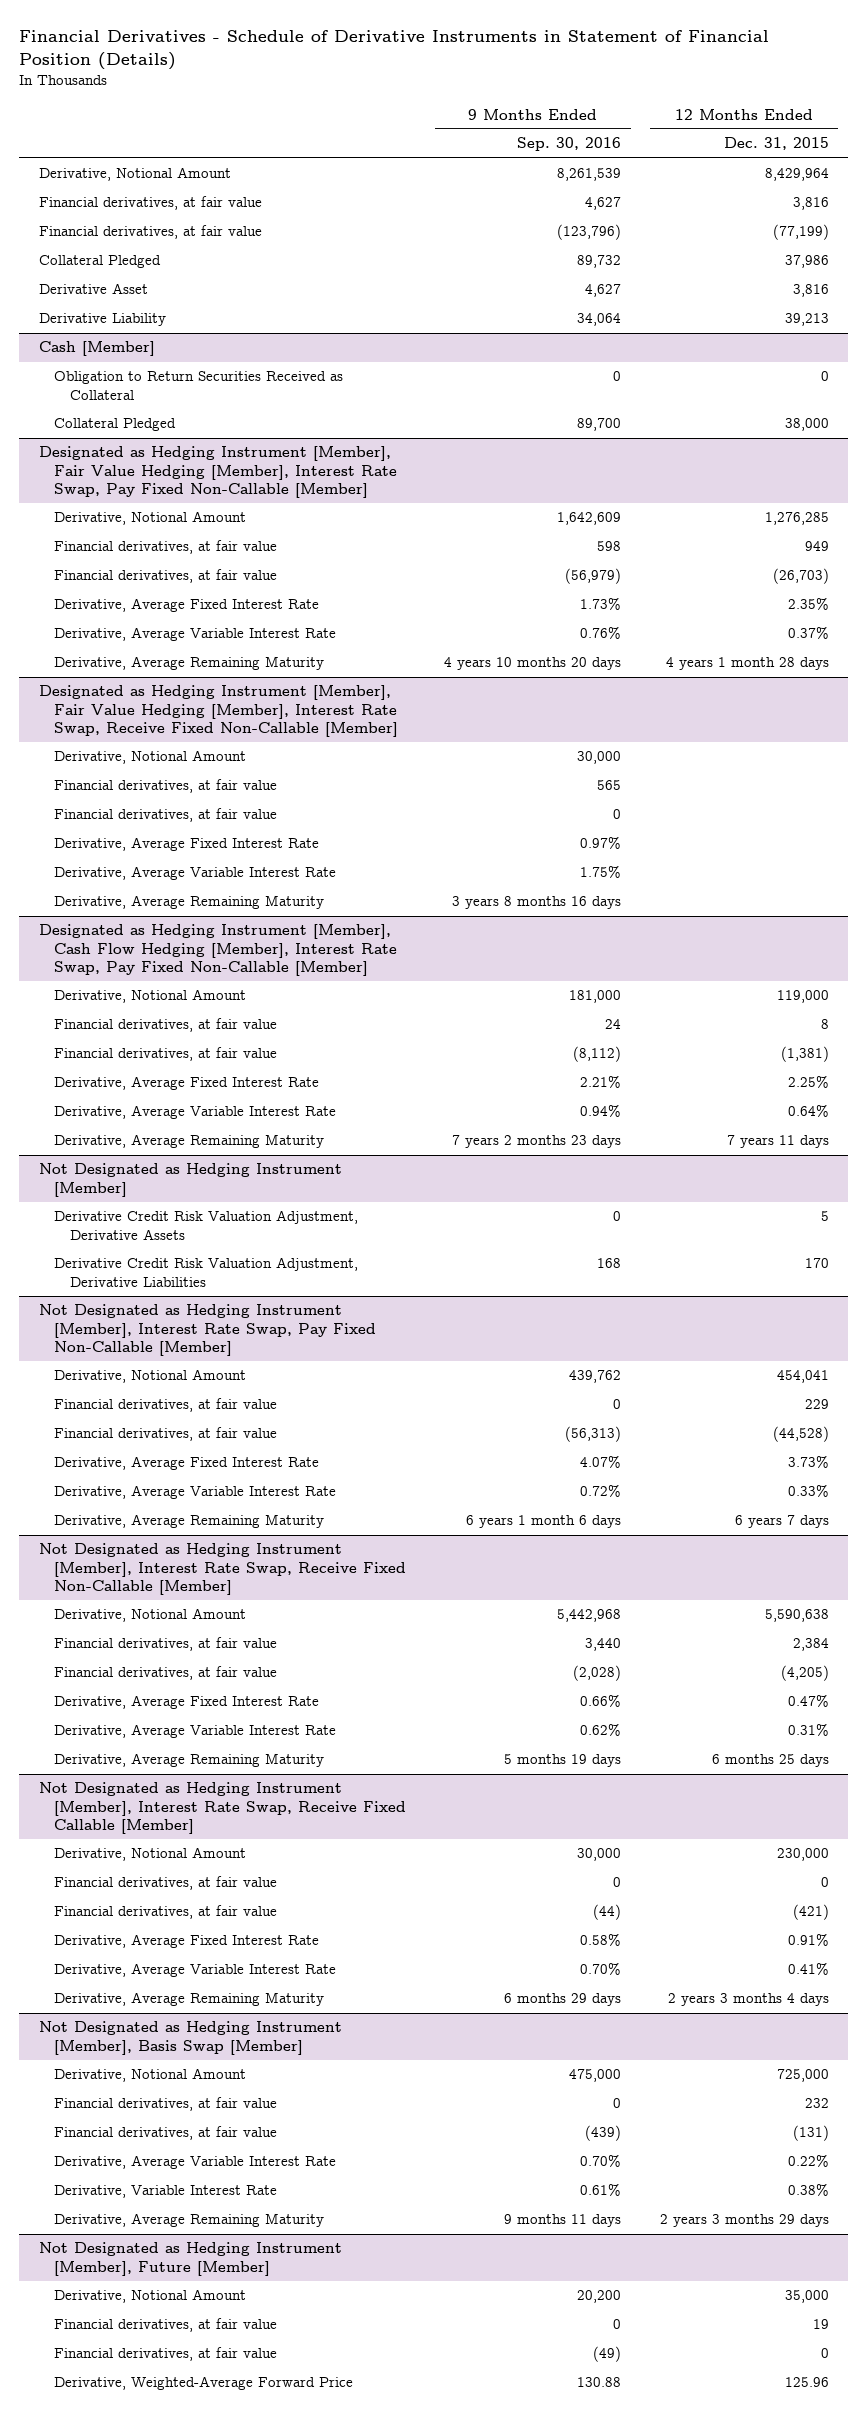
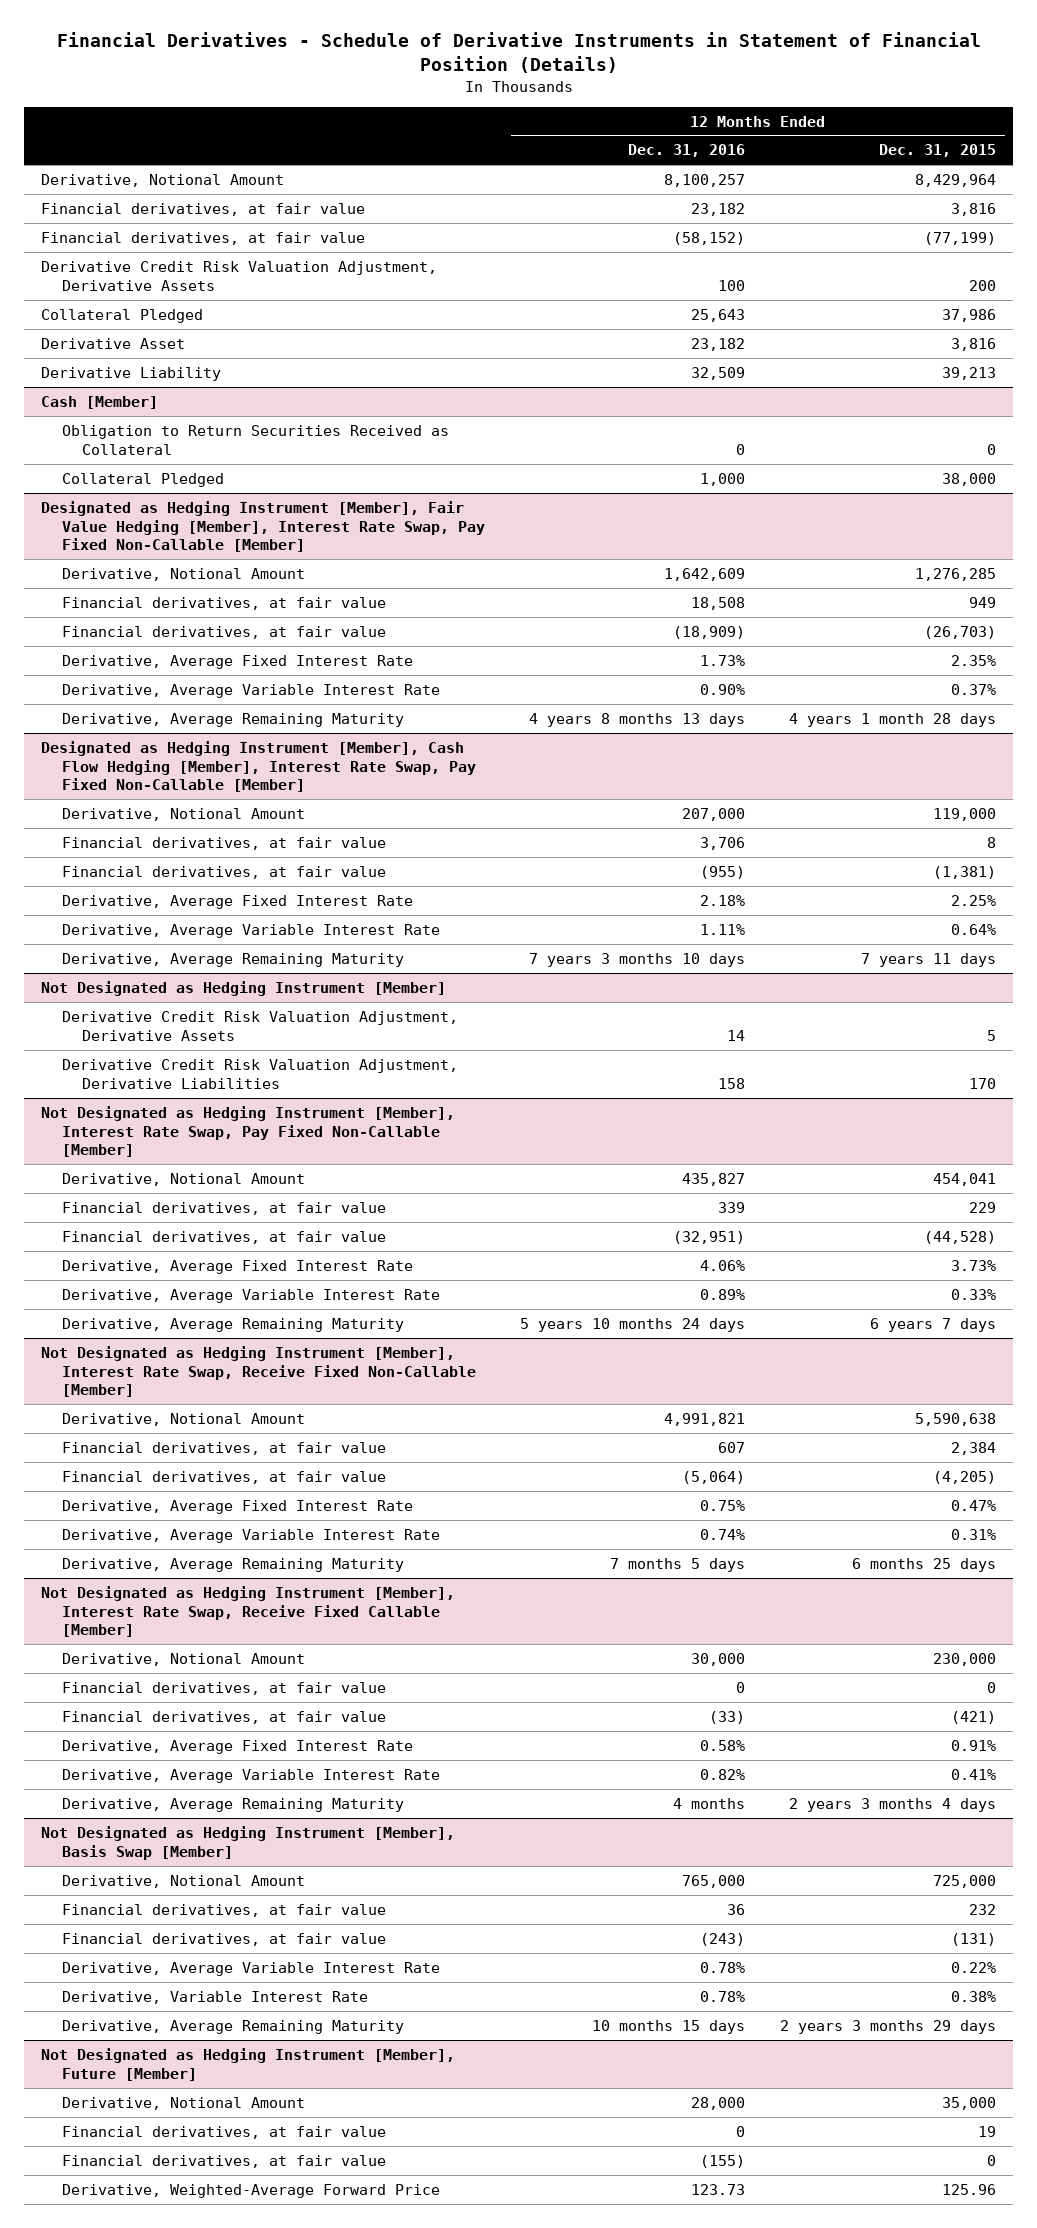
- | 9 Months Ended Sep. 30, 2016 | 12 Months Ended Dec. 31, 2015
+ | 12 Months Ended Dec. 31, 2016 | 12 Months Ended Dec. 31, 2015
+ Derivative Credit Risk Valuation Adjustment, Derivative Assets | 100 | 200
- Designated as Hedging Instrument [Member], Fair Value Hedging [Member], Interest Rate Swap, Receive Fixed Non-Callable [Member]
- Derivative, Notional Amount | 30,000 |
- Financial derivatives, at fair value | 565 |
- Financial derivatives, at fair value | 0 |
- Derivative, Average Fixed Interest Rate | 0.97% |
- Derivative, Average Variable Interest Rate | 1.75% |
- Derivative, Average Remaining Maturity | 3 years 8 months 16 days |

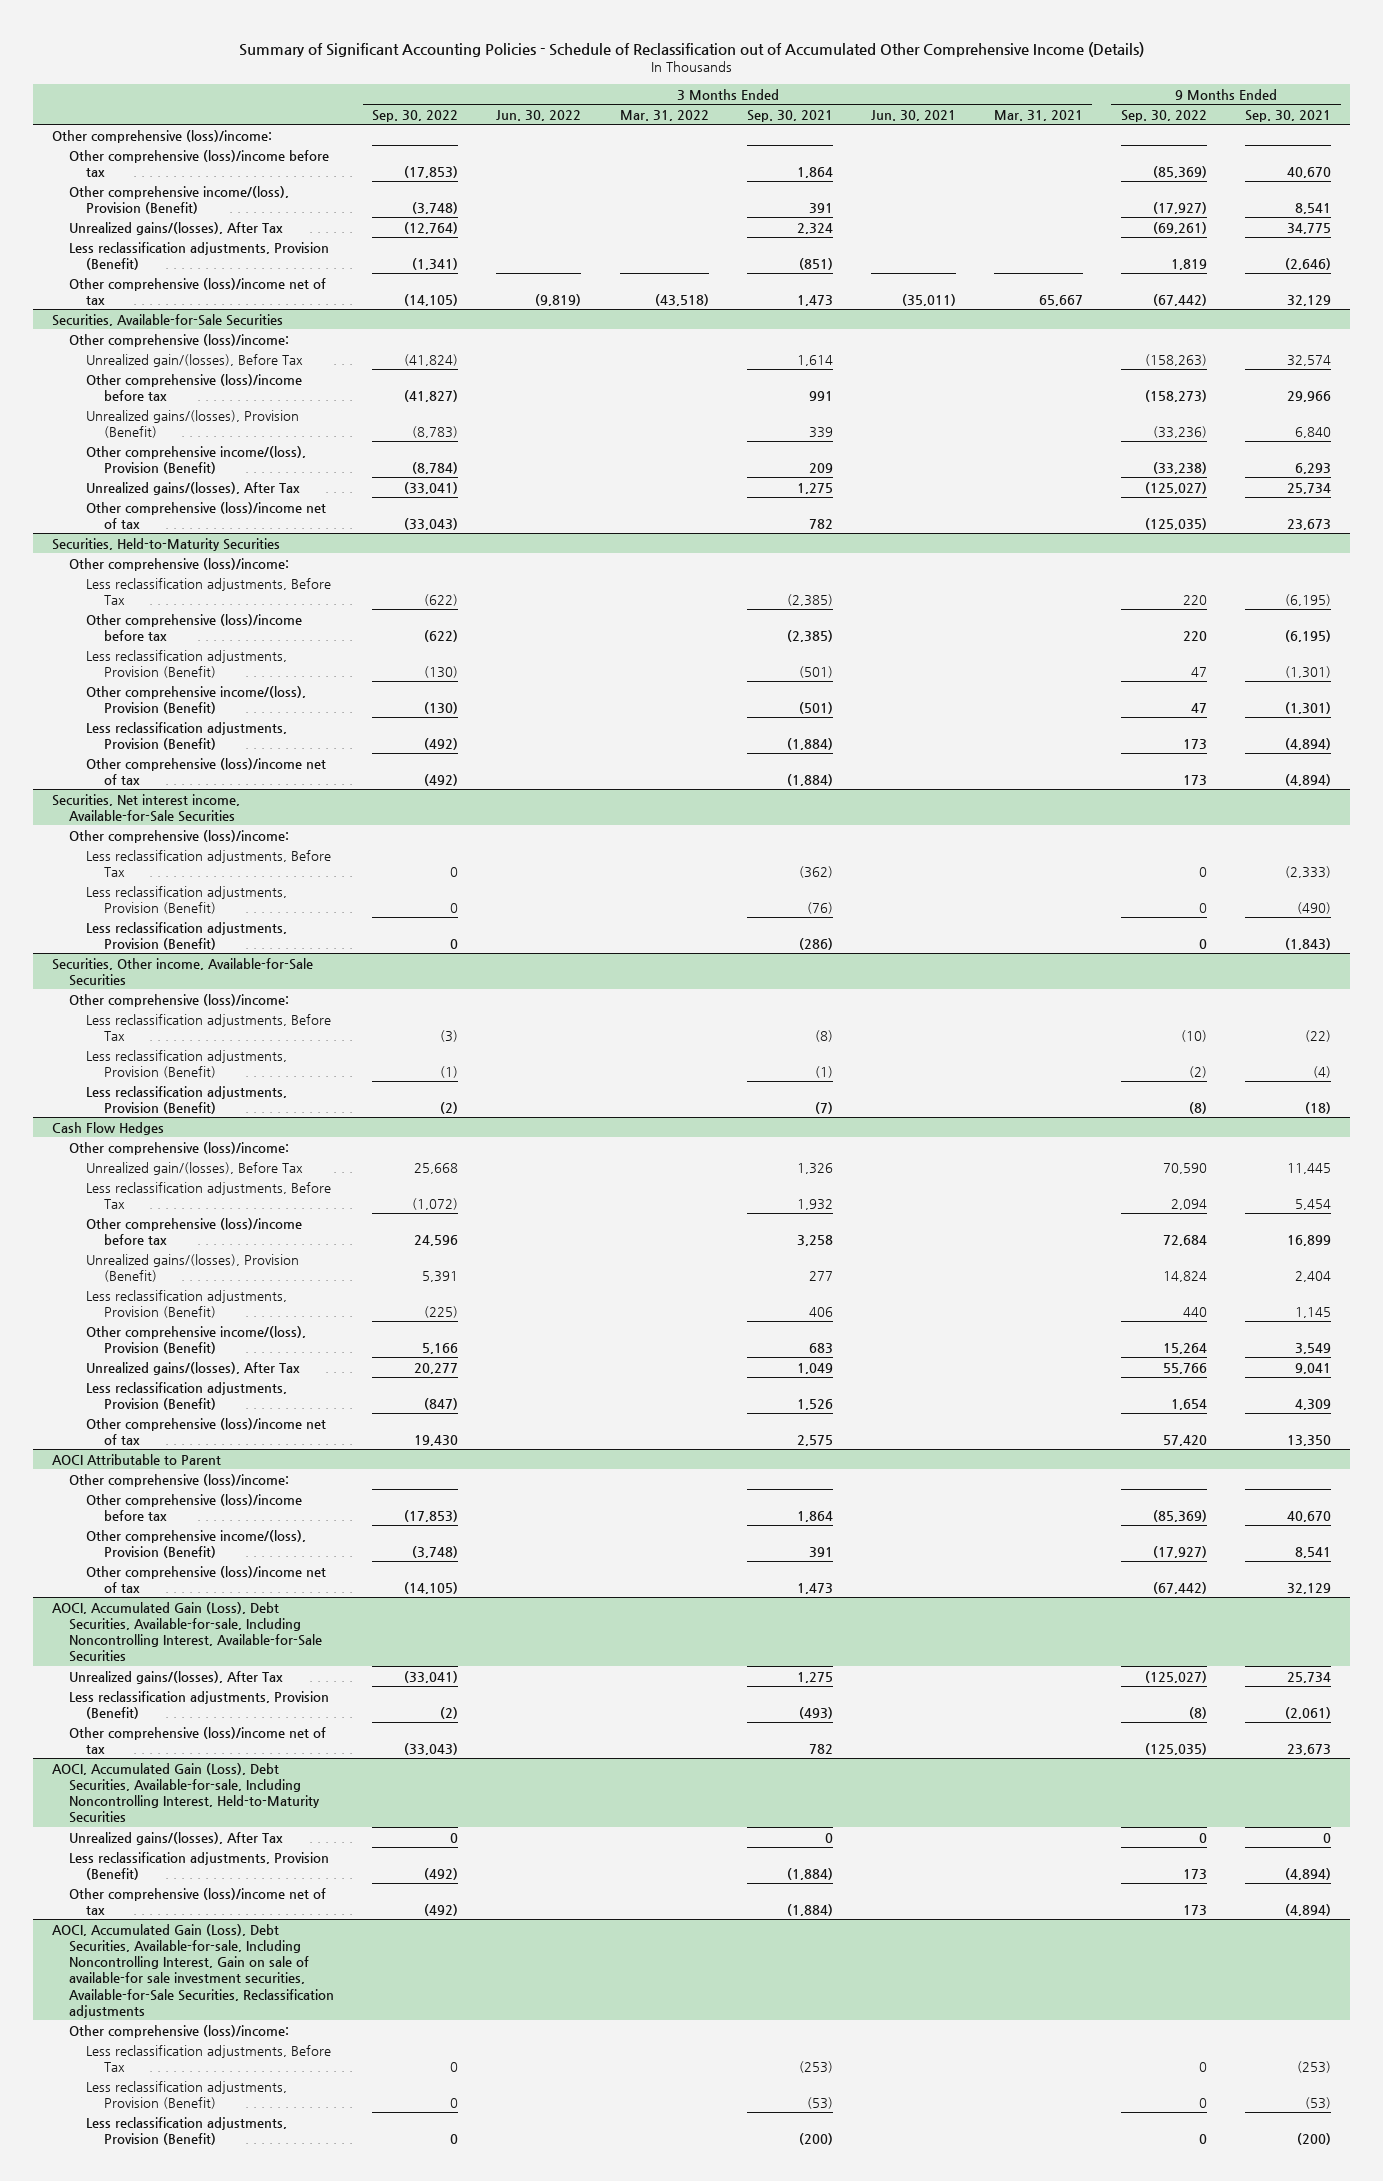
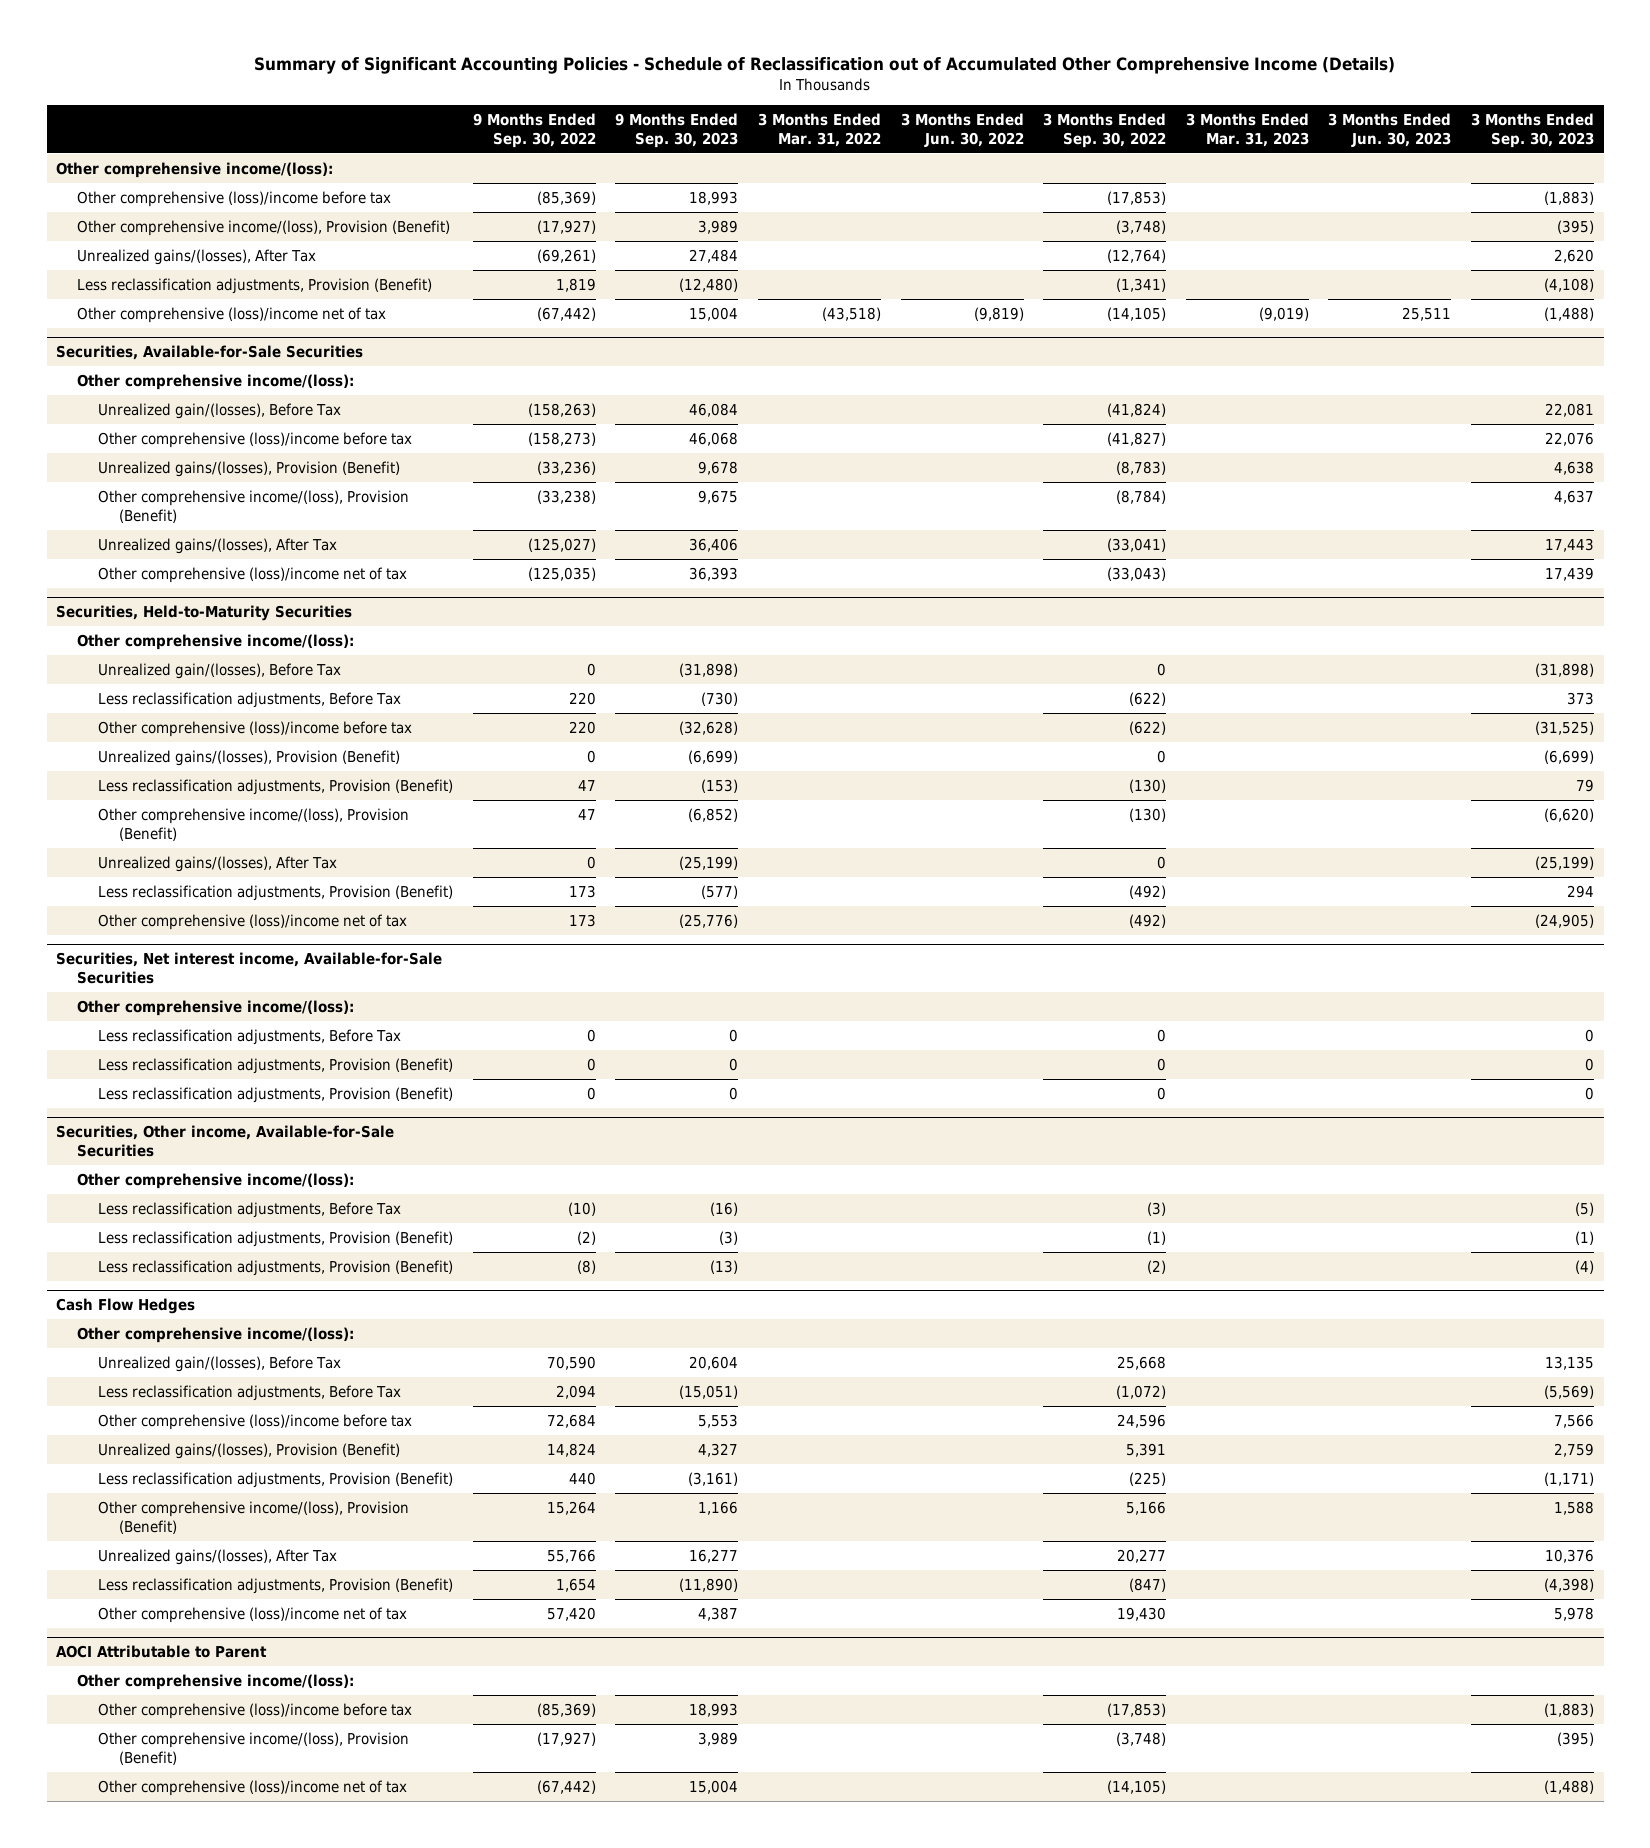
- | 3 Months Ended Sep. 30, 2022 | 3 Months Ended Jun. 30, 2022 | 3 Months Ended Mar. 31, 2022 | 3 Months Ended Sep. 30, 2021 | 3 Months Ended Jun. 30, 2021 | 3 Months Ended Mar. 31, 2021 | 9 Months Ended Sep. 30, 2022 | 9 Months Ended Sep. 30, 2021
+ | 9 Months Ended Sep. 30, 2022 | 9 Months Ended Sep. 30, 2023 | 3 Months Ended Mar. 31, 2022 | 3 Months Ended Jun. 30, 2022 | 3 Months Ended Sep. 30, 2022 | 3 Months Ended Mar. 31, 2023 | 3 Months Ended Jun. 30, 2023 | 3 Months Ended Sep. 30, 2023
- Other comprehensive (loss)/income:
+ Other comprehensive income/(loss):
@ Securities, Available-for-Sale Securities
- Other comprehensive (loss)/income:
+ Other comprehensive income/(loss):
@ Securities, Held-to-Maturity Securities
- Other comprehensive (loss)/income:
+ Other comprehensive income/(loss):
+ Unrealized gain/(losses), Before Tax | 0 | (31,898) | | | 0 | | | (31,898)
+ Unrealized gains/(losses), Provision (Benefit) | 0 | (6,699) | | | 0 | | | (6,699)
+ Unrealized gains/(losses), After Tax | 0 | (25,199) | | | 0 | | | (25,199)
@ Securities, Net interest income, Available-for-Sale Securities
- Other comprehensive (loss)/income:
+ Other comprehensive income/(loss):
@ Securities, Other income, Available-for-Sale Securities
- Other comprehensive (loss)/income:
+ Other comprehensive income/(loss):
@ Cash Flow Hedges
- Other comprehensive (loss)/income:
+ Other comprehensive income/(loss):
@ AOCI Attributable to Parent
- Other comprehensive (loss)/income:
+ Other comprehensive income/(loss):
- AOCI, Accumulated Gain (Loss), Debt Securities, Available-for-sale, Including Noncontrolling Interest, Available-for-Sale Securities
- Unrealized gains/(losses), After Tax | (33,041) | | | 1,275 | | | (125,027) | 25,734
- Less reclassification adjustments, Provision (Benefit) | (2) | | | (493) | | | (8) | (2,061)
- Other comprehensive (loss)/income net of tax | (33,043) | | | 782 | | | (125,035) | 23,673
- AOCI, Accumulated Gain (Loss), Debt Securities, Available-for-sale, Including Noncontrolling Interest, Held-to-Maturity Securities
- Unrealized gains/(losses), After Tax | 0 | | | 0 | | | 0 | 0
- Less reclassification adjustments, Provision (Benefit) | (492) | | | (1,884) | | | 173 | (4,894)
- Other comprehensive (loss)/income net of tax | (492) | | | (1,884) | | | 173 | (4,894)
- AOCI, Accumulated Gain (Loss), Debt Securities, Available-for-sale, Including Noncontrolling Interest, Gain on sale of available-for sale investment securities, Available-for-Sale Securities, Reclassification adjustments
- Other comprehensive (loss)/income:
- Less reclassification adjustments, Before Tax | 0 | | | (253) | | | 0 | (253)
- Less reclassification adjustments, Provision (Benefit) | 0 | | | (53) | | | 0 | (53)
- Less reclassification adjustments, Provision (Benefit) | 0 | | | (200) | | | 0 | (200)

